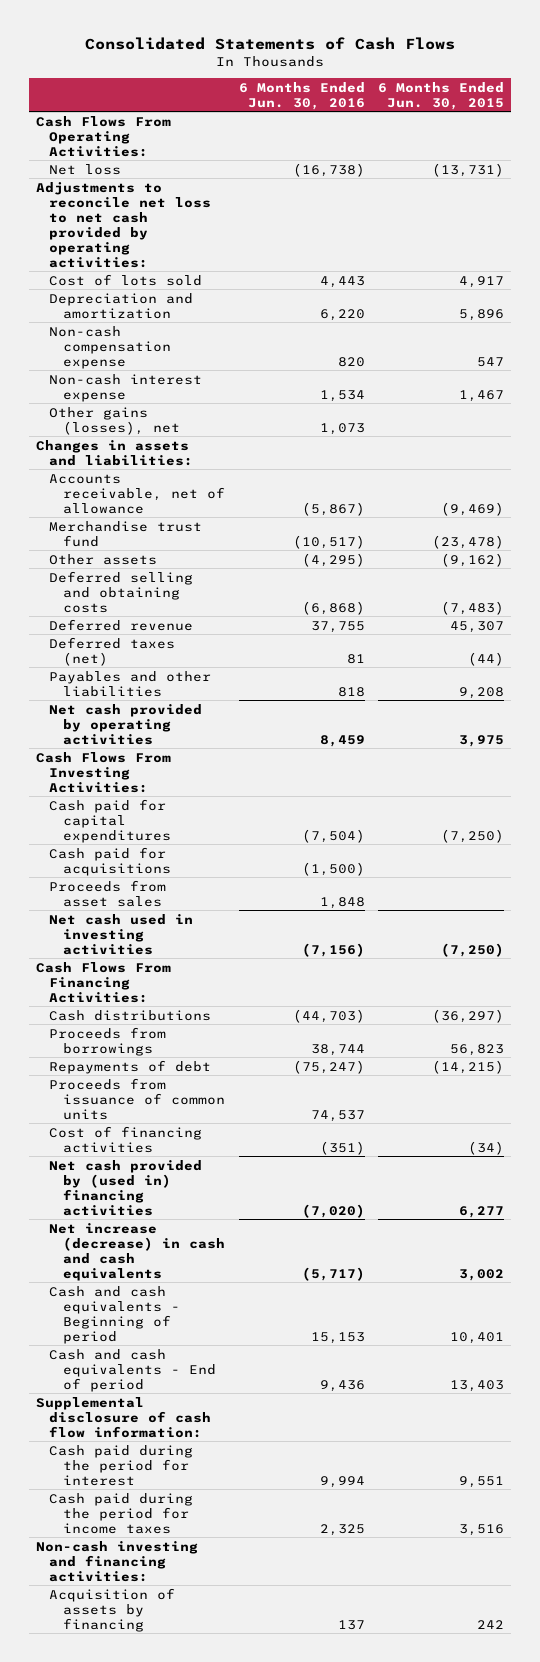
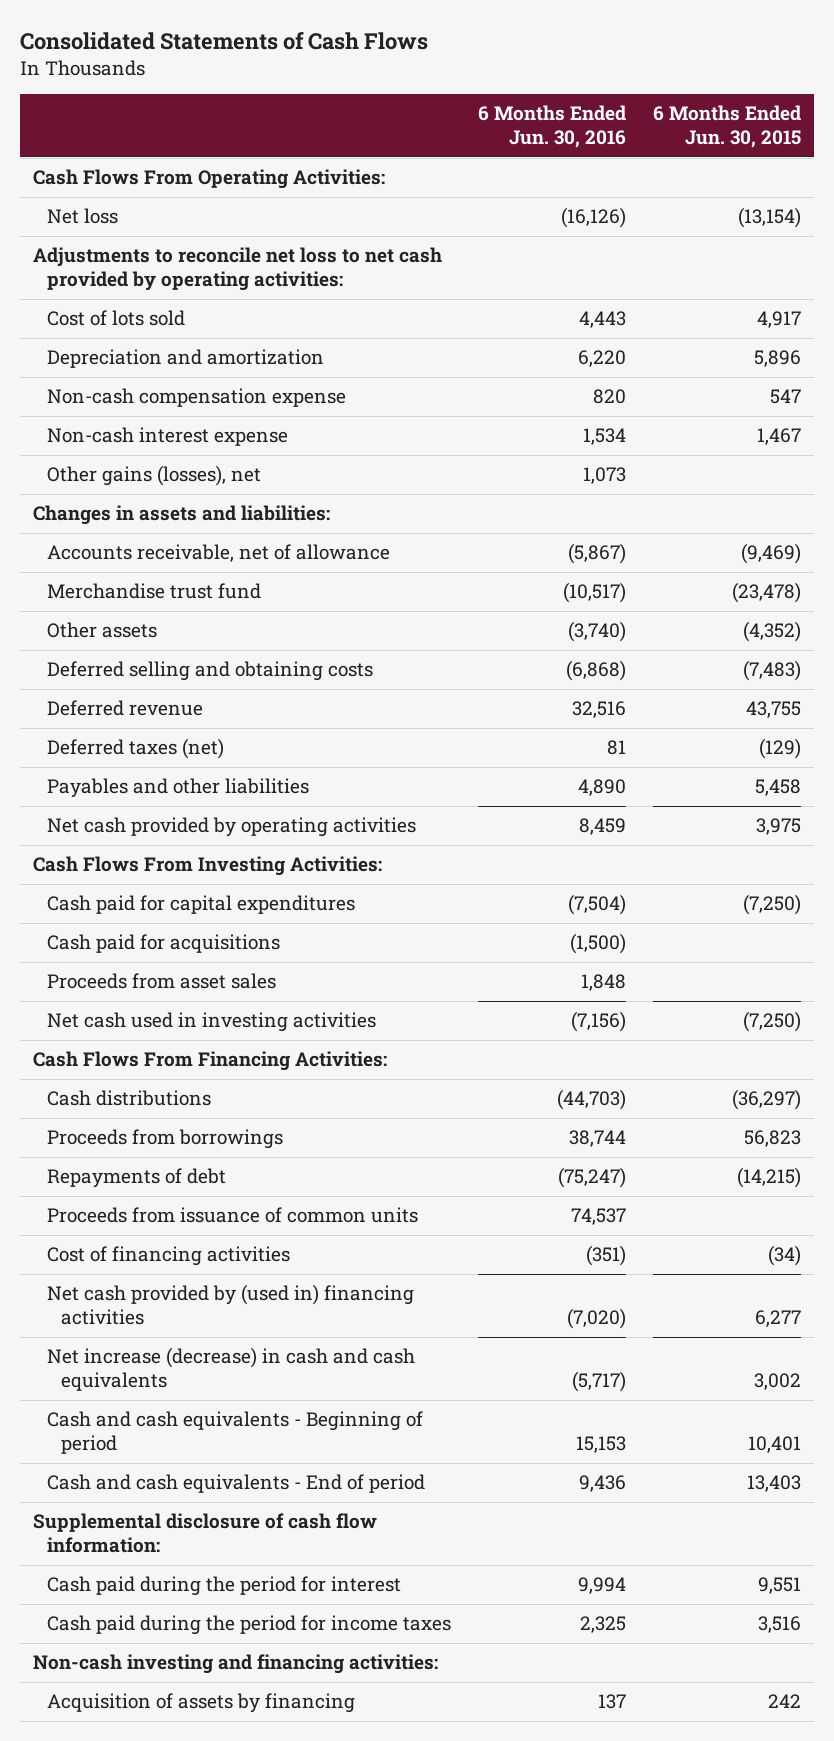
- Net loss | (16,738) | (13,731)
+ Net loss | (16,126) | (13,154)
- Other assets | (4,295) | (9,162)
+ Other assets | (3,740) | (4,352)
- Deferred revenue | 37,755 | 45,307
- Deferred taxes (net) | 81 | (44)
- Payables and other liabilities | 818 | 9,208
+ Deferred revenue | 32,516 | 43,755
+ Deferred taxes (net) | 81 | (129)
+ Payables and other liabilities | 4,890 | 5,458

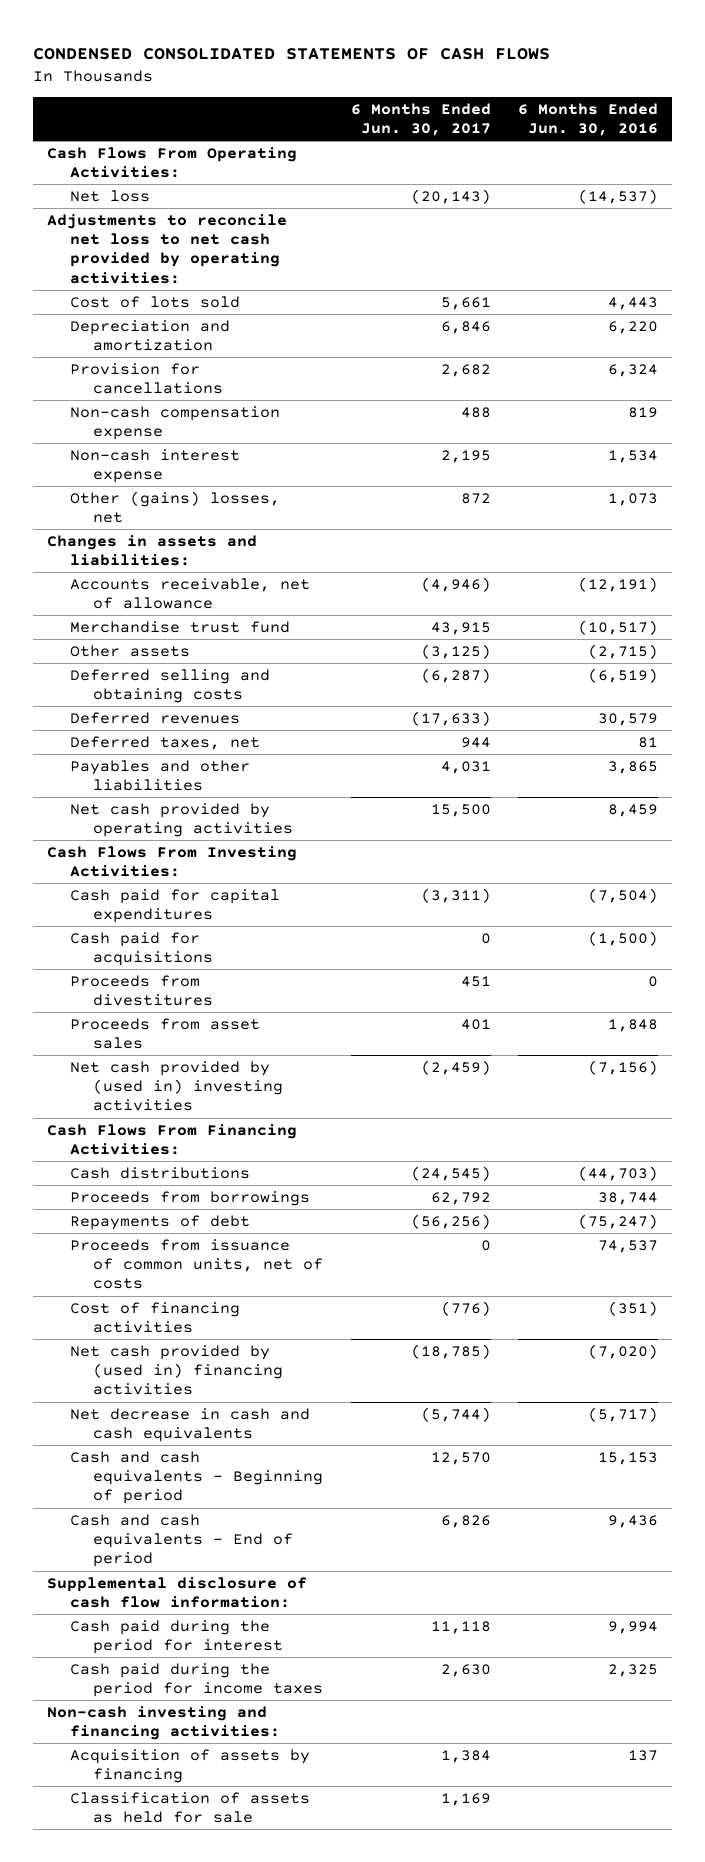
- Consolidated Statements of Cash Flows
+ CONDENSED CONSOLIDATED STATEMENTS OF CASH FLOWS
- | 6 Months Ended Jun. 30, 2016 | 6 Months Ended Jun. 30, 2015
+ | 6 Months Ended Jun. 30, 2017 | 6 Months Ended Jun. 30, 2016
- Net loss | (16,126) | (13,154)
+ Net loss | (20,143) | (14,537)
- Non-cash compensation expense | 820 | 547
+ Provision for cancellations | 2,682 | 6,324
+ Non-cash compensation expense | 488 | 819
- Other gains (losses), net | 1,073 |
+ Other (gains) losses, net | 872 | 1,073
- Accounts receivable, net of allowance | (5,867) | (9,469)
+ Accounts receivable, net of allowance | (4,946) | (12,191)
- Other assets | (3,740) | (4,352)
- Deferred selling and obtaining costs | (6,868) | (7,483)
- Deferred revenue | 32,516 | 43,755
- Deferred taxes (net) | 81 | (129)
- Payables and other liabilities | 4,890 | 5,458
+ Other assets | (3,125) | (2,715)
+ Deferred selling and obtaining costs | (6,287) | (6,519)
+ Deferred revenues | (17,633) | 30,579
+ Deferred taxes, net | 944 | 81
+ Payables and other liabilities | 4,031 | 3,865
+ Proceeds from divestitures | 451 | 0
- Net cash used in investing activities | (7,156) | (7,250)
+ Net cash provided by (used in) investing activities | (2,459) | (7,156)
- Proceeds from issuance of common units | 74,537 |
+ Proceeds from issuance of common units, net of costs | 0 | 74,537
- Net increase (decrease) in cash and cash equivalents | (5,717) | 3,002
+ Net decrease in cash and cash equivalents | (5,744) | (5,717)
+ Classification of assets as held for sale | 1,169 |

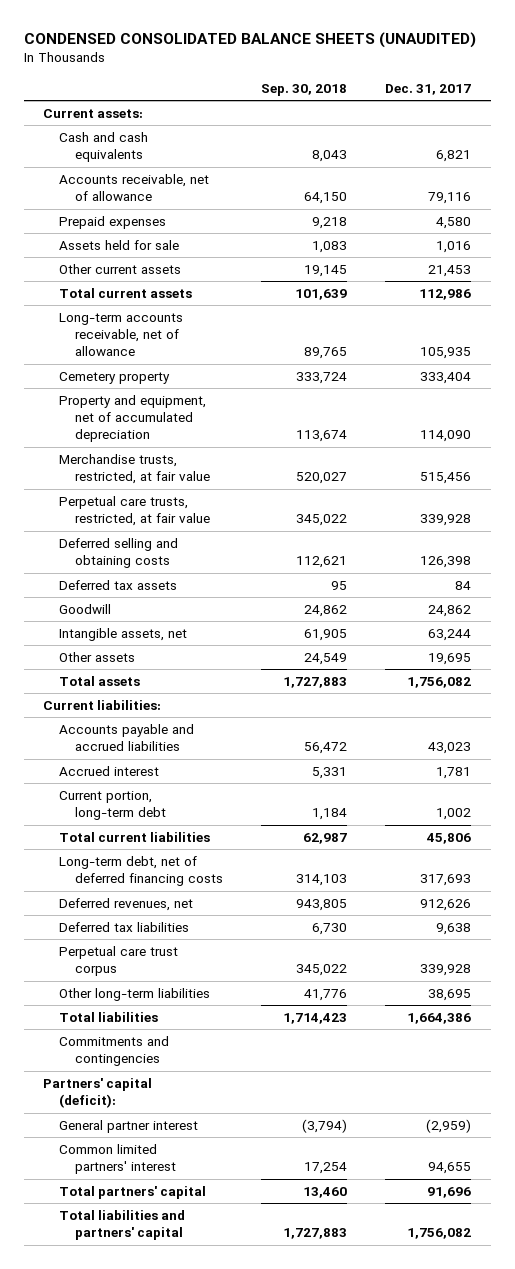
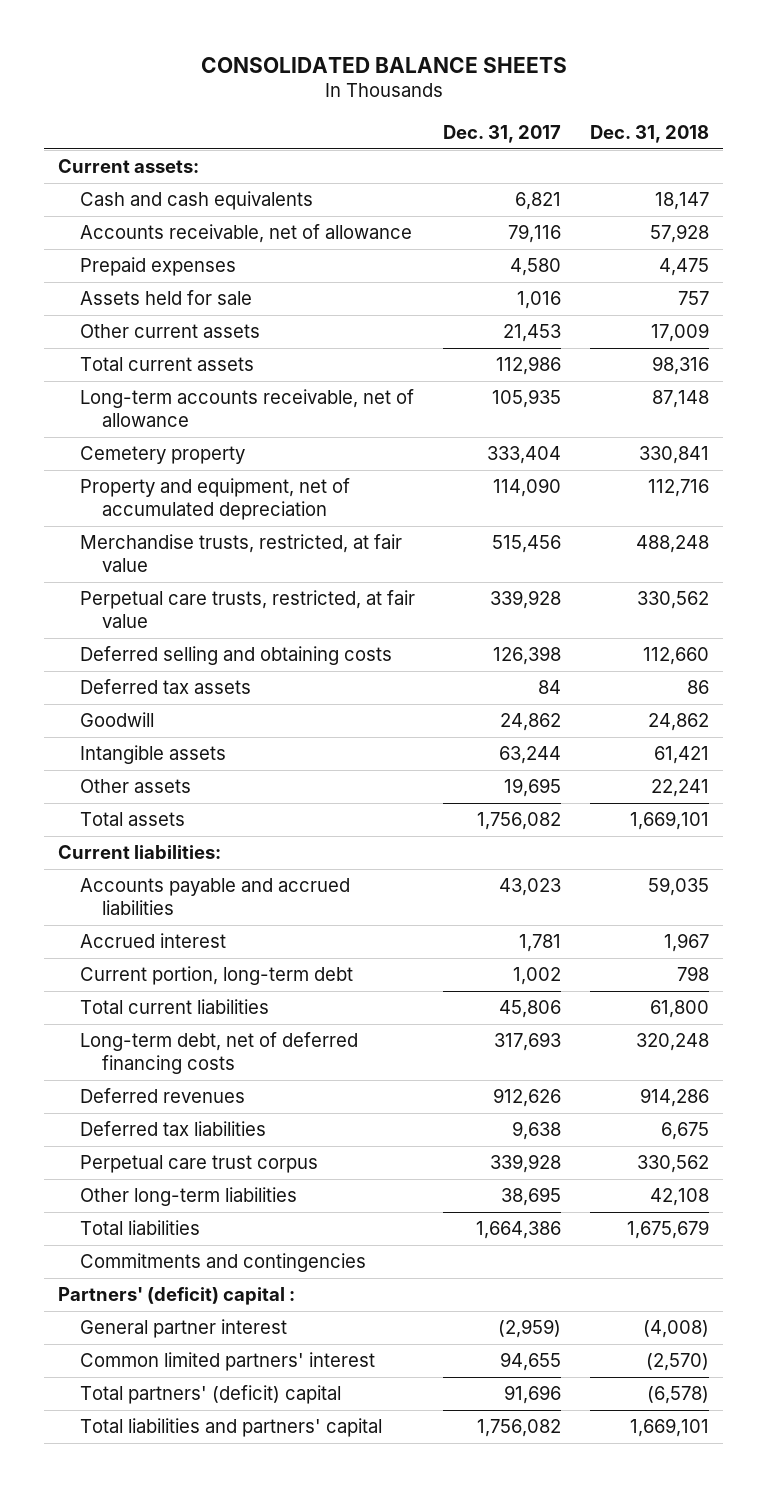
- CONDENSED CONSOLIDATED BALANCE SHEETS (UNAUDITED)
+ CONSOLIDATED BALANCE SHEETS
- | Sep. 30, 2018 | Dec. 31, 2017
+ | Dec. 31, 2017 | Dec. 31, 2018
- Intangible assets, net | 61,905 | 63,244
+ Intangible assets | 63,244 | 61,421
- Deferred revenues, net | 943,805 | 912,626
+ Deferred revenues | 912,626 | 914,286
- Partners' capital (deficit):
+ Partners' (deficit) capital :
- Total partners' capital | 13,460 | 91,696
+ Total partners' (deficit) capital | 91,696 | (6,578)

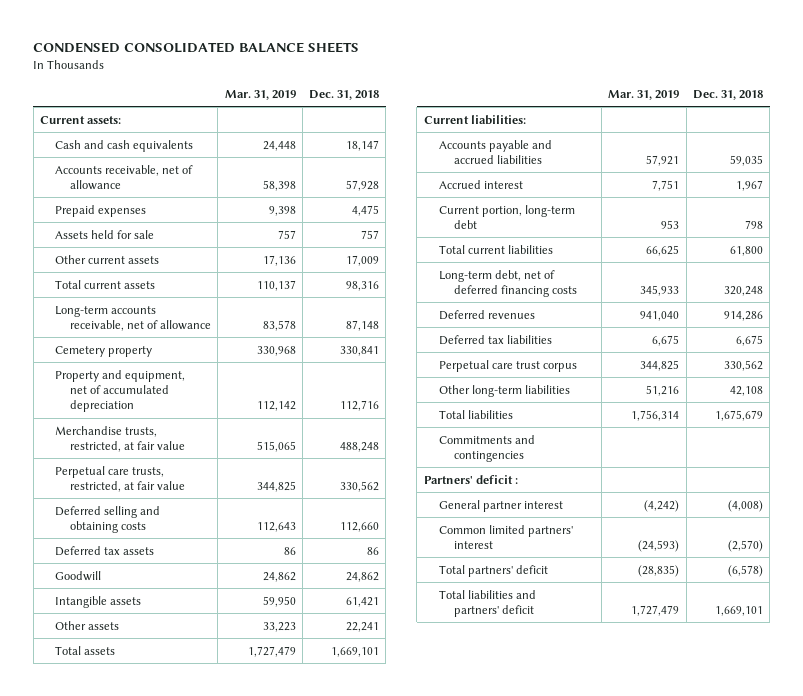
- CONSOLIDATED BALANCE SHEETS
+ CONDENSED CONSOLIDATED BALANCE SHEETS
- | Dec. 31, 2017 | Dec. 31, 2018
+ | Mar. 31, 2019 | Dec. 31, 2018
- Partners' (deficit) capital :
+ Partners' deficit :
- Total partners' (deficit) capital | 91,696 | (6,578)
- Total liabilities and partners' capital | 1,756,082 | 1,669,101
+ Total partners' deficit | (28,835) | (6,578)
+ Total liabilities and partners' deficit | 1,727,479 | 1,669,101

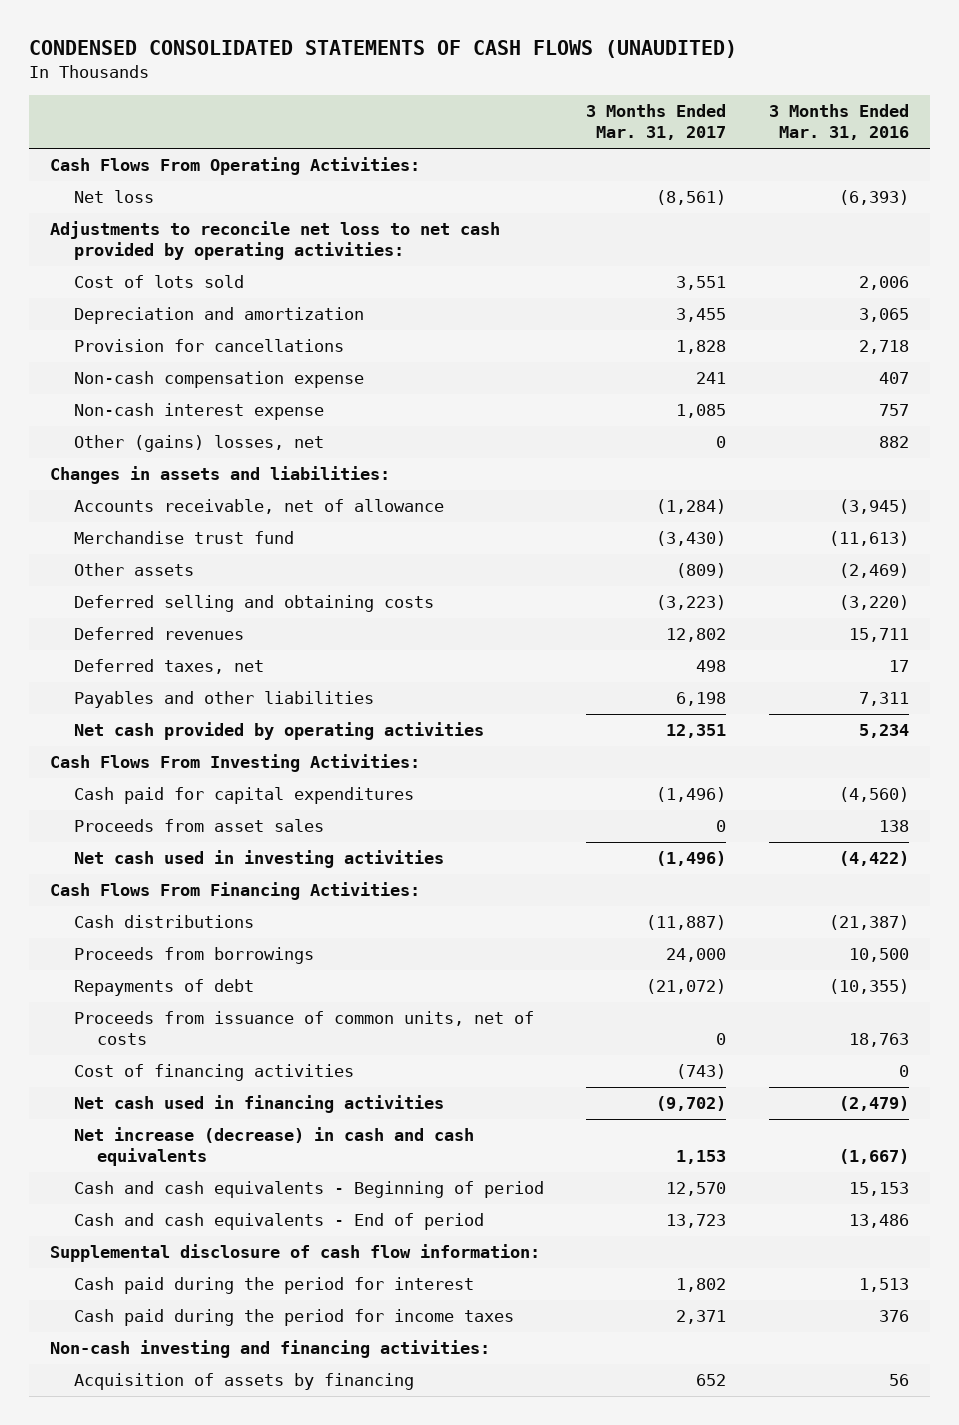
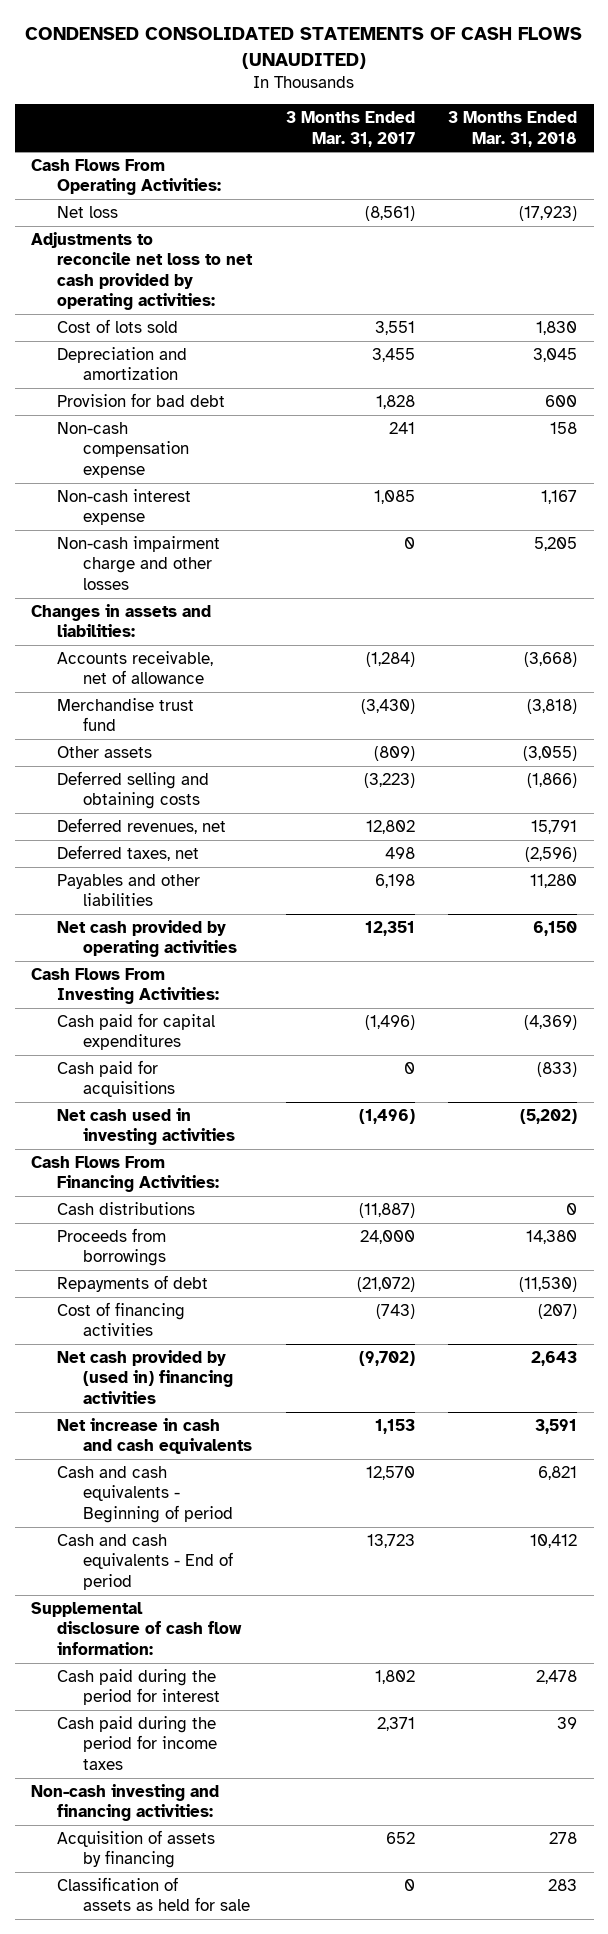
- | 3 Months Ended Mar. 31, 2017 | 3 Months Ended Mar. 31, 2016
+ | 3 Months Ended Mar. 31, 2017 | 3 Months Ended Mar. 31, 2018
- Provision for cancellations | 1,828 | 2,718
+ Provision for bad debt | 1,828 | 600
- Other (gains) losses, net | 0 | 882
+ Non-cash impairment charge and other losses | 0 | 5,205
- Deferred revenues | 12,802 | 15,711
+ Deferred revenues, net | 12,802 | 15,791
- Proceeds from asset sales | 0 | 138
+ Cash paid for acquisitions | 0 | (833)
- Proceeds from issuance of common units, net of costs | 0 | 18,763
- Net cash used in financing activities | (9,702) | (2,479)
- Net increase (decrease) in cash and cash equivalents | 1,153 | (1,667)
+ Net cash provided by (used in) financing activities | (9,702) | 2,643
+ Net increase in cash and cash equivalents | 1,153 | 3,591
+ Classification of assets as held for sale | 0 | 283

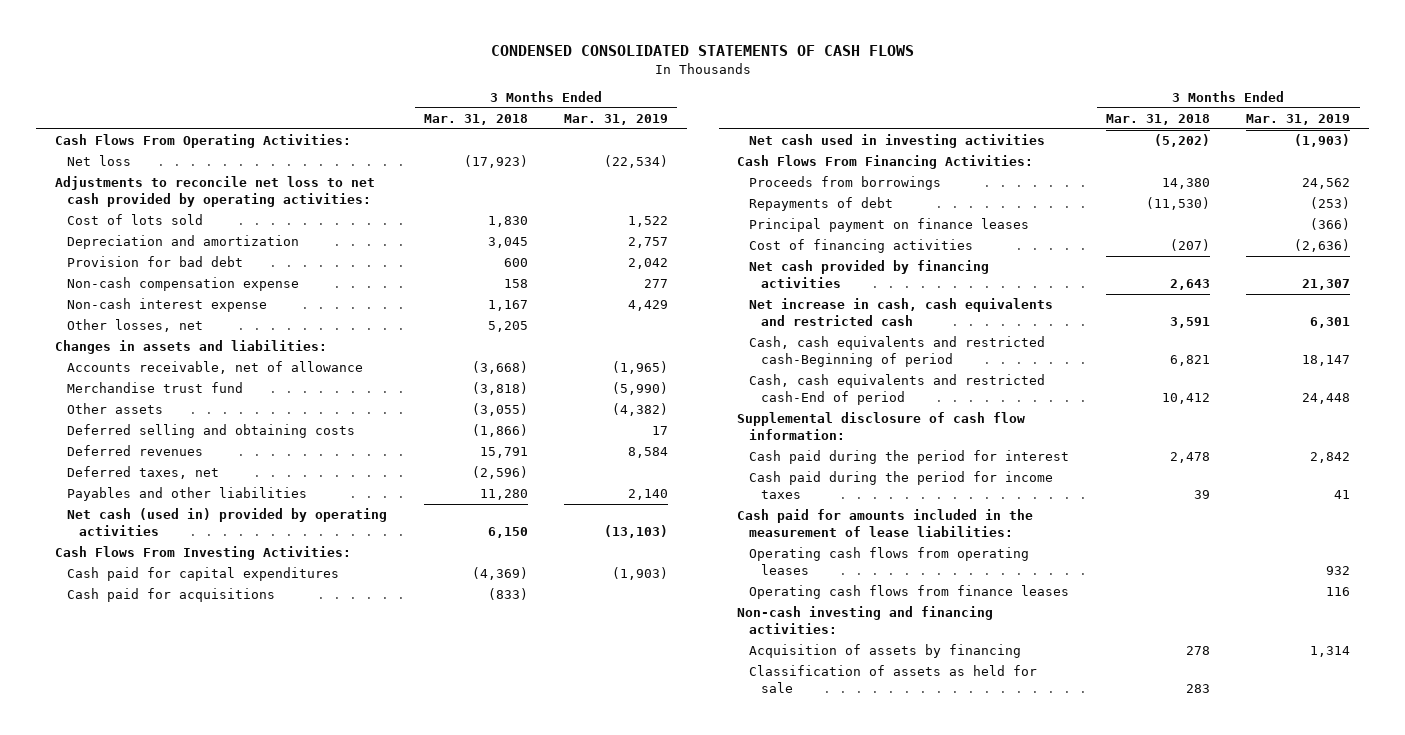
- CONDENSED CONSOLIDATED STATEMENTS OF CASH FLOWS (UNAUDITED)
+ CONDENSED CONSOLIDATED STATEMENTS OF CASH FLOWS
- | 3 Months Ended Mar. 31, 2017 | 3 Months Ended Mar. 31, 2018
+ | 3 Months Ended Mar. 31, 2018 | 3 Months Ended Mar. 31, 2019
- Non-cash impairment charge and other losses | 0 | 5,205
+ Other losses, net | 5,205 |
- Deferred revenues, net | 12,802 | 15,791
+ Deferred revenues | 15,791 | 8,584
- Net cash provided by operating activities | 12,351 | 6,150
+ Net cash (used in) provided by operating activities | 6,150 | (13,103)
- Cash distributions | (11,887) | 0
+ Principal payment on finance leases | | (366)
- Net cash provided by (used in) financing activities | (9,702) | 2,643
- Net increase in cash and cash equivalents | 1,153 | 3,591
- Cash and cash equivalents - Beginning of period | 12,570 | 6,821
- Cash and cash equivalents - End of period | 13,723 | 10,412
+ Net cash provided by financing activities | 2,643 | 21,307
+ Net increase in cash, cash equivalents and restricted cash | 3,591 | 6,301
+ Cash, cash equivalents and restricted cash-Beginning of period | 6,821 | 18,147
+ Cash, cash equivalents and restricted cash-End of period | 10,412 | 24,448
+ Cash paid for amounts included in the measurement of lease liabilities:
+ Operating cash flows from operating leases | | 932
+ Operating cash flows from finance leases | | 116

